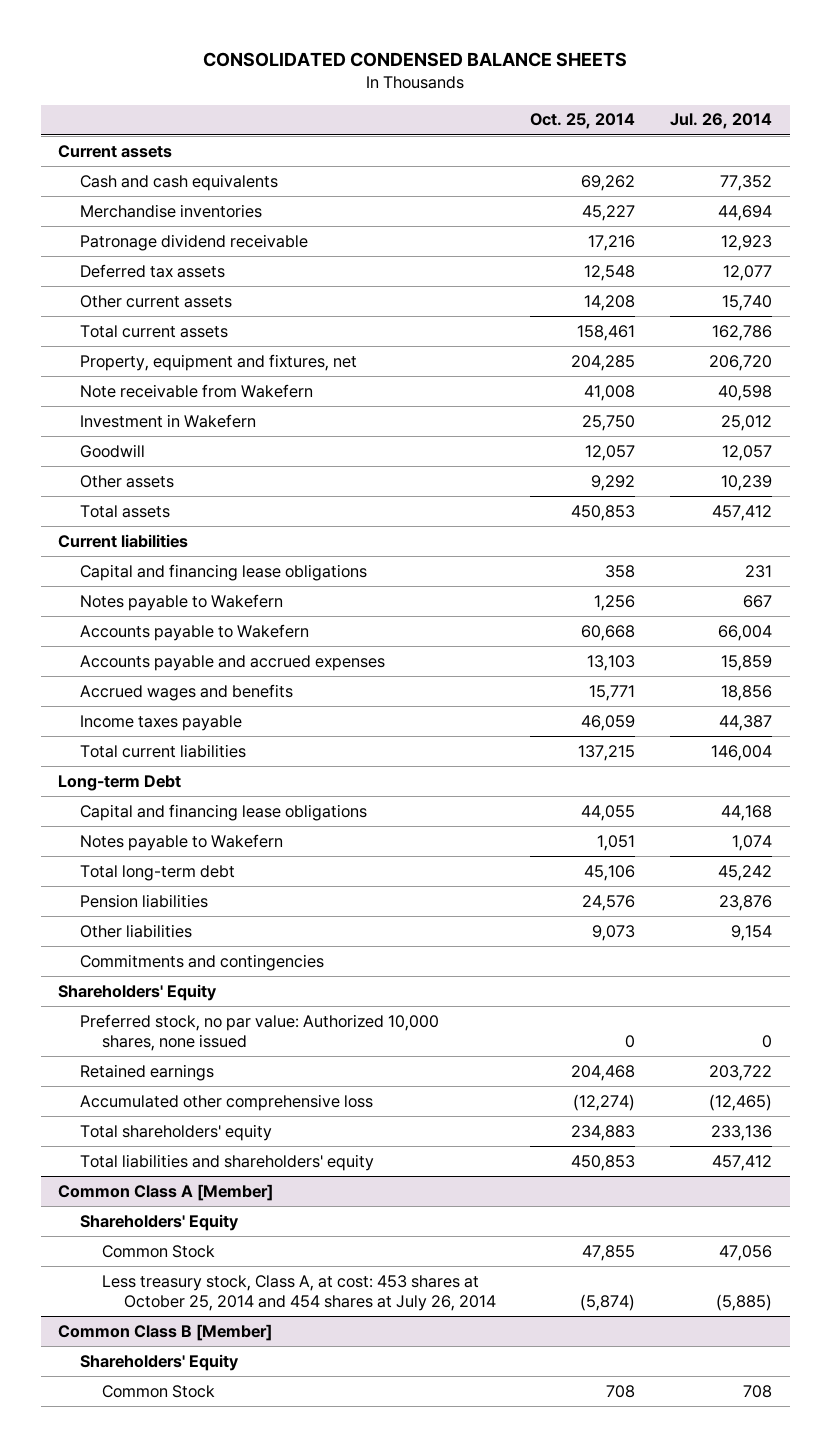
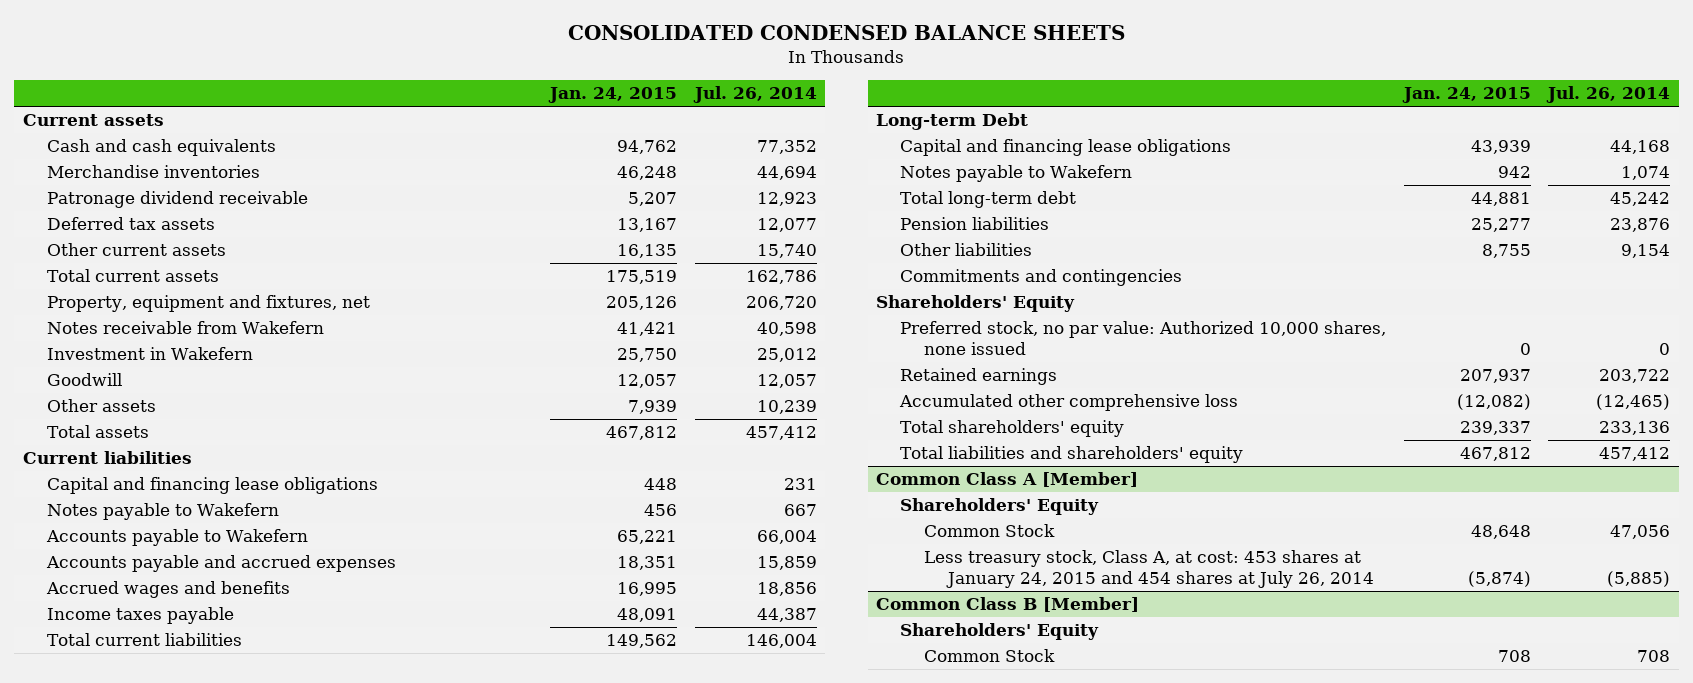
- | Oct. 25, 2014 | Jul. 26, 2014
+ | Jan. 24, 2015 | Jul. 26, 2014
- Note receivable from Wakefern | 41,008 | 40,598
+ Notes receivable from Wakefern | 41,421 | 40,598
@ Common Class A [Member]
- Less treasury stock, Class A, at cost: 453 shares at October 25, 2014 and 454 shares at July 26, 2014 | (5,874) | (5,885)
+ Less treasury stock, Class A, at cost: 453 shares at January 24, 2015 and 454 shares at July 26, 2014 | (5,874) | (5,885)

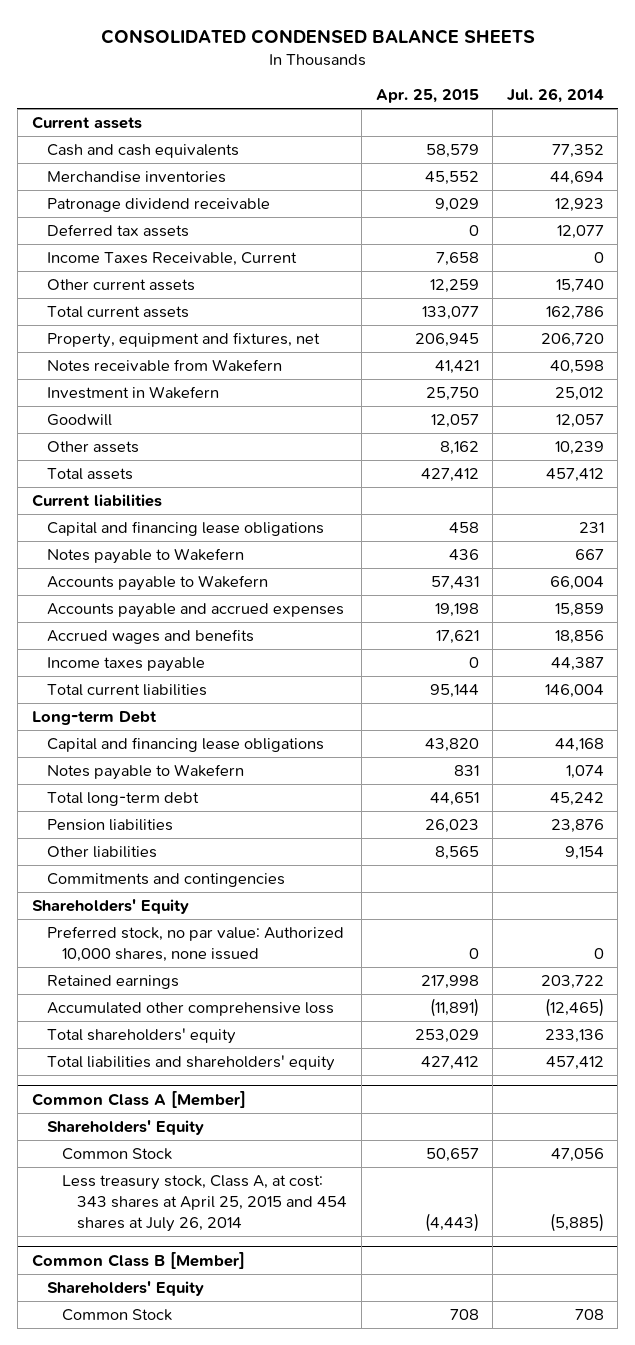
- | Jan. 24, 2015 | Jul. 26, 2014
+ | Apr. 25, 2015 | Jul. 26, 2014
+ Income Taxes Receivable, Current | 7,658 | 0
@ Common Class A [Member]
- Less treasury stock, Class A, at cost: 453 shares at January 24, 2015 and 454 shares at July 26, 2014 | (5,874) | (5,885)
+ Less treasury stock, Class A, at cost: 343 shares at April 25, 2015 and 454 shares at July 26, 2014 | (4,443) | (5,885)

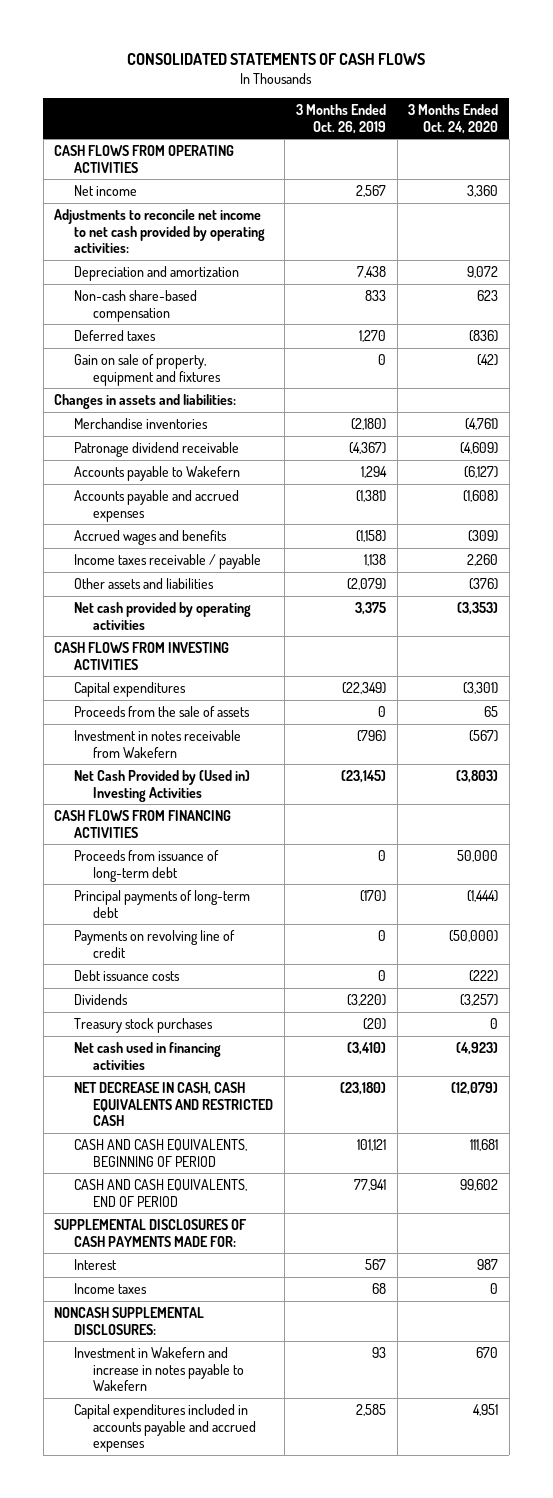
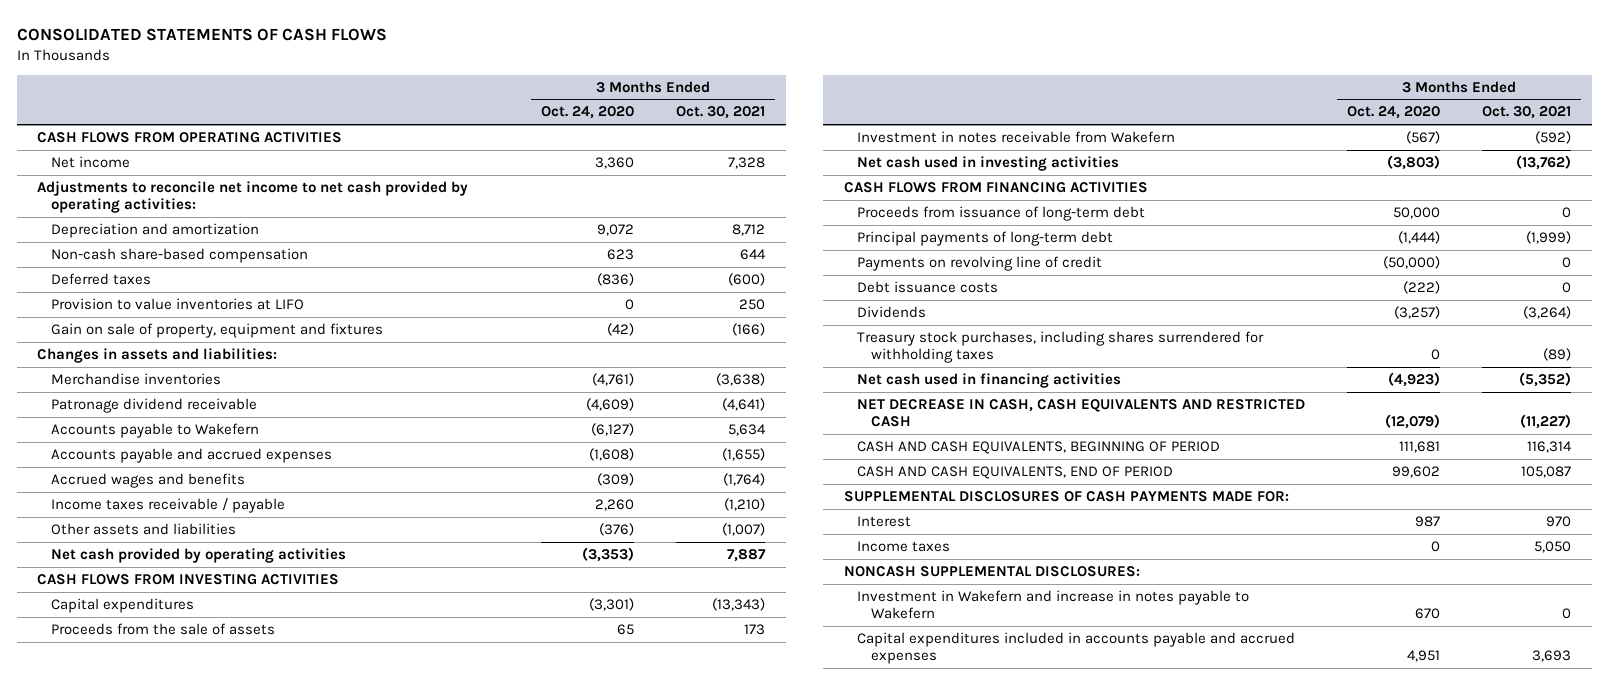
- | 3 Months Ended Oct. 26, 2019 | 3 Months Ended Oct. 24, 2020
+ | 3 Months Ended Oct. 24, 2020 | 3 Months Ended Oct. 30, 2021
+ Provision to value inventories at LIFO | 0 | 250
- Net Cash Provided by (Used in) Investing Activities | (23,145) | (3,803)
+ Net cash used in investing activities | (3,803) | (13,762)
- Treasury stock purchases | (20) | 0
+ Treasury stock purchases, including shares surrendered for withholding taxes | 0 | (89)

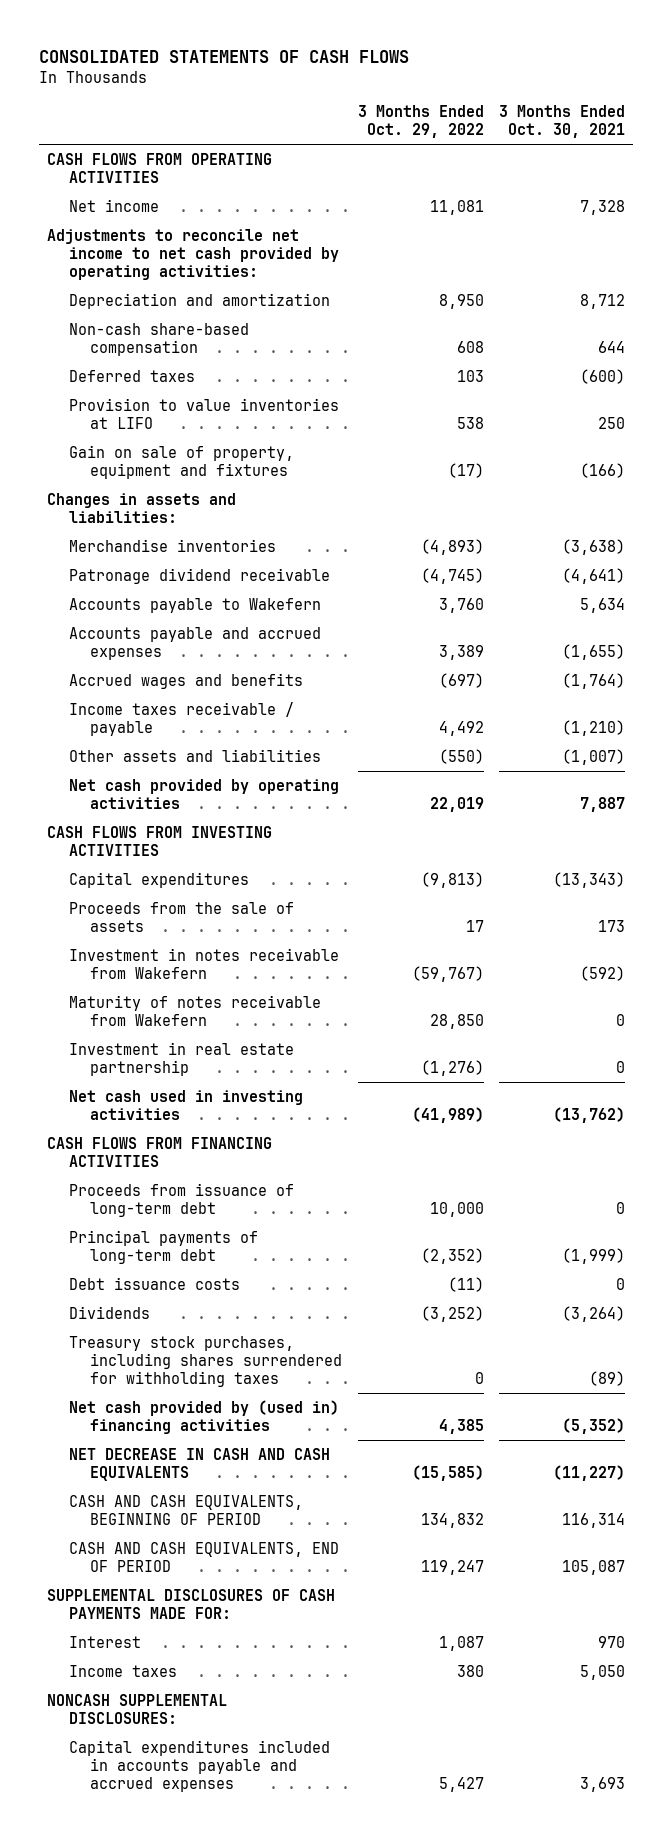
- | 3 Months Ended Oct. 24, 2020 | 3 Months Ended Oct. 30, 2021
+ | 3 Months Ended Oct. 29, 2022 | 3 Months Ended Oct. 30, 2021
+ Maturity of notes receivable from Wakefern | 28,850 | 0
+ Investment in real estate partnership | (1,276) | 0
- Payments on revolving line of credit | (50,000) | 0
- Net cash used in financing activities | (4,923) | (5,352)
- NET DECREASE IN CASH, CASH EQUIVALENTS AND RESTRICTED CASH | (12,079) | (11,227)
+ Net cash provided by (used in) financing activities | 4,385 | (5,352)
+ NET DECREASE IN CASH AND CASH EQUIVALENTS | (15,585) | (11,227)
- Investment in Wakefern and increase in notes payable to Wakefern | 670 | 0

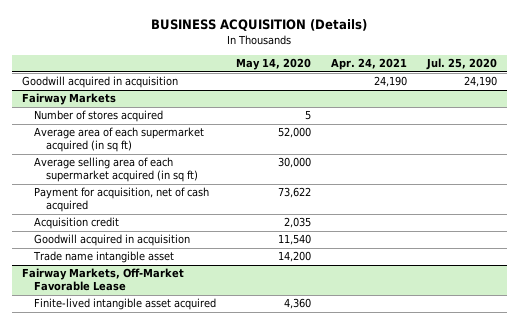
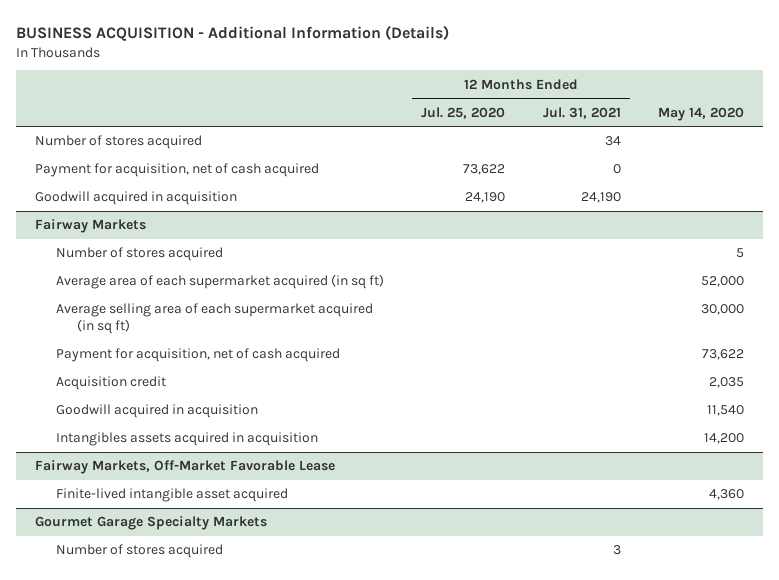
- BUSINESS ACQUISITION (Details)
+ BUSINESS ACQUISITION - Additional Information (Details)
- | May 14, 2020 | Apr. 24, 2021 | Jul. 25, 2020
+ | 12 Months Ended Jul. 25, 2020 | 12 Months Ended Jul. 31, 2021 | May 14, 2020
+ Number of stores acquired | | 34 |
+ Payment for acquisition, net of cash acquired | 73,622 | 0 |
@ Fairway Markets
- Trade name intangible asset | 14,200 | |
+ Intangibles assets acquired in acquisition | | | 14,200
+ Gourmet Garage Specialty Markets
+ Number of stores acquired | | 3 |

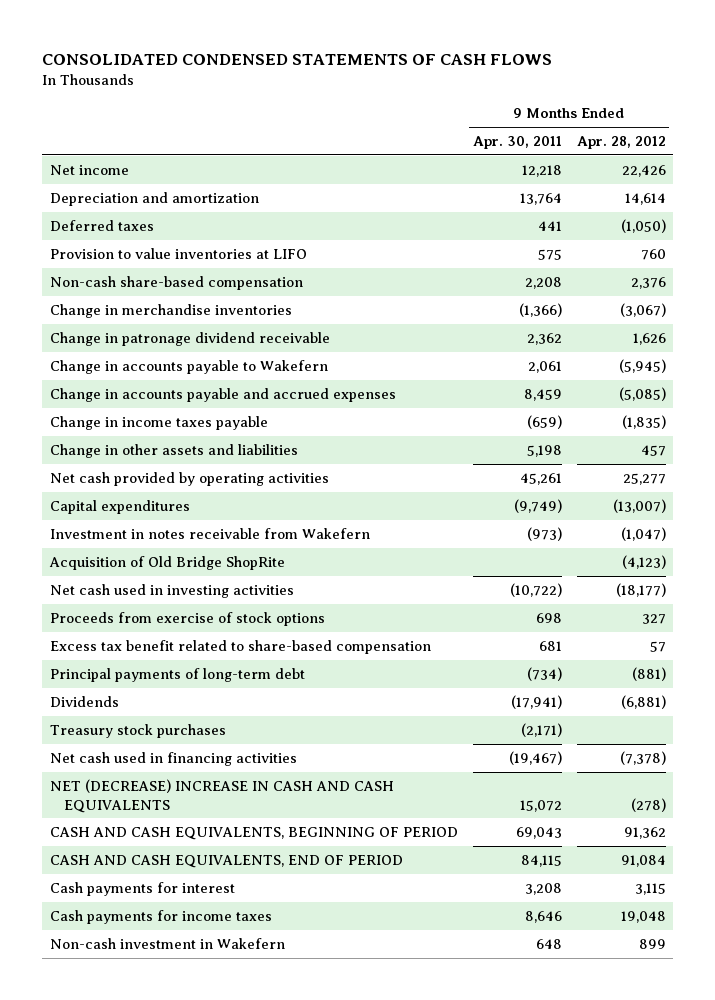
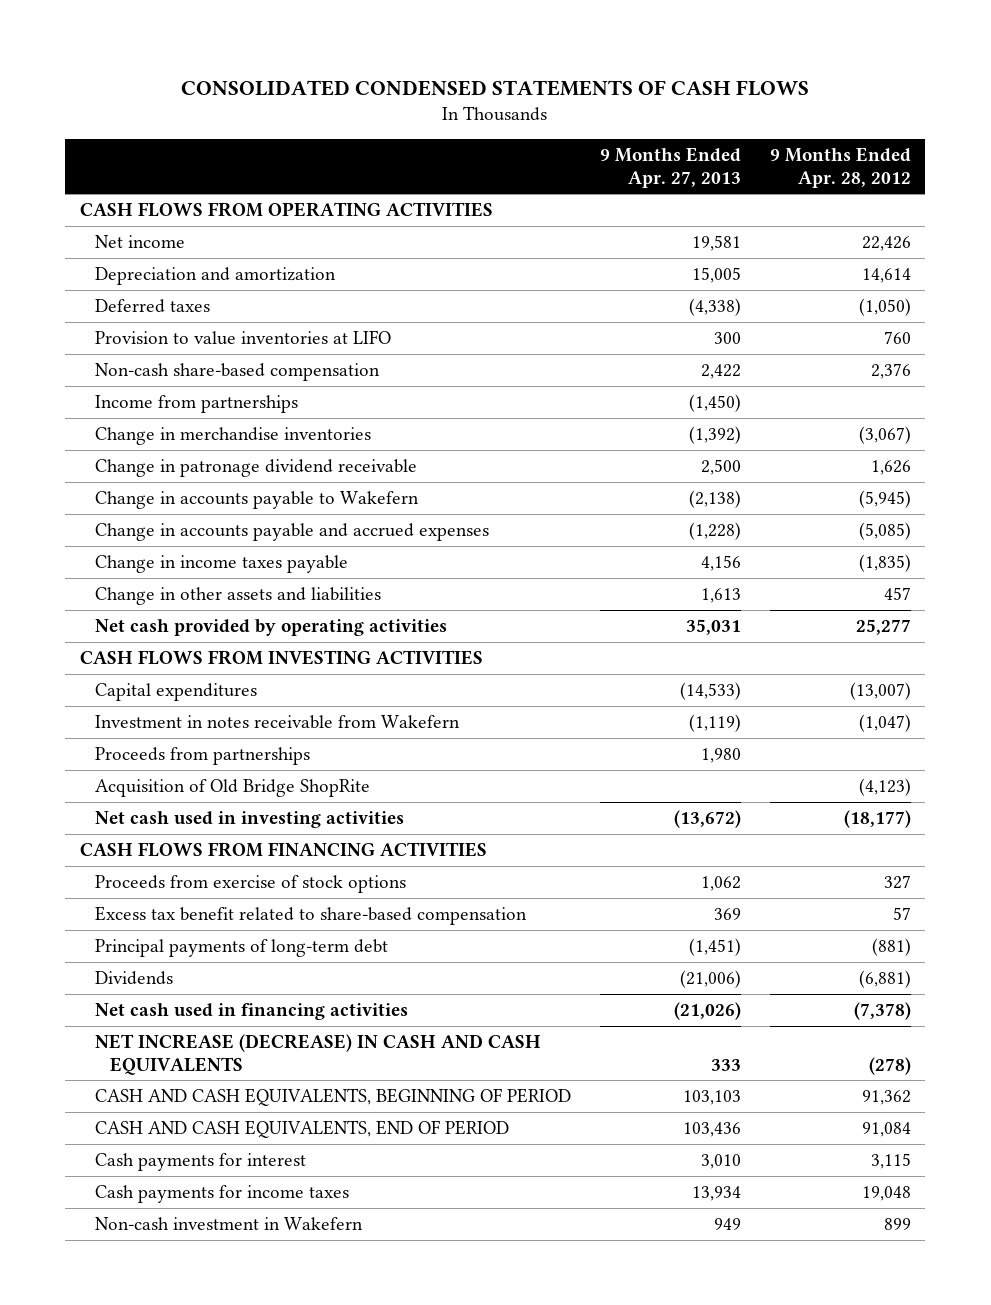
- | 9 Months Ended Apr. 30, 2011 | 9 Months Ended Apr. 28, 2012
+ | 9 Months Ended Apr. 27, 2013 | 9 Months Ended Apr. 28, 2012
+ CASH FLOWS FROM OPERATING ACTIVITIES
+ Income from partnerships | (1,450) |
+ CASH FLOWS FROM INVESTING ACTIVITIES
+ Proceeds from partnerships | 1,980 |
+ CASH FLOWS FROM FINANCING ACTIVITIES
- Treasury stock purchases | (2,171) |
- NET (DECREASE) INCREASE IN CASH AND CASH EQUIVALENTS | 15,072 | (278)
+ NET INCREASE (DECREASE) IN CASH AND CASH EQUIVALENTS | 333 | (278)

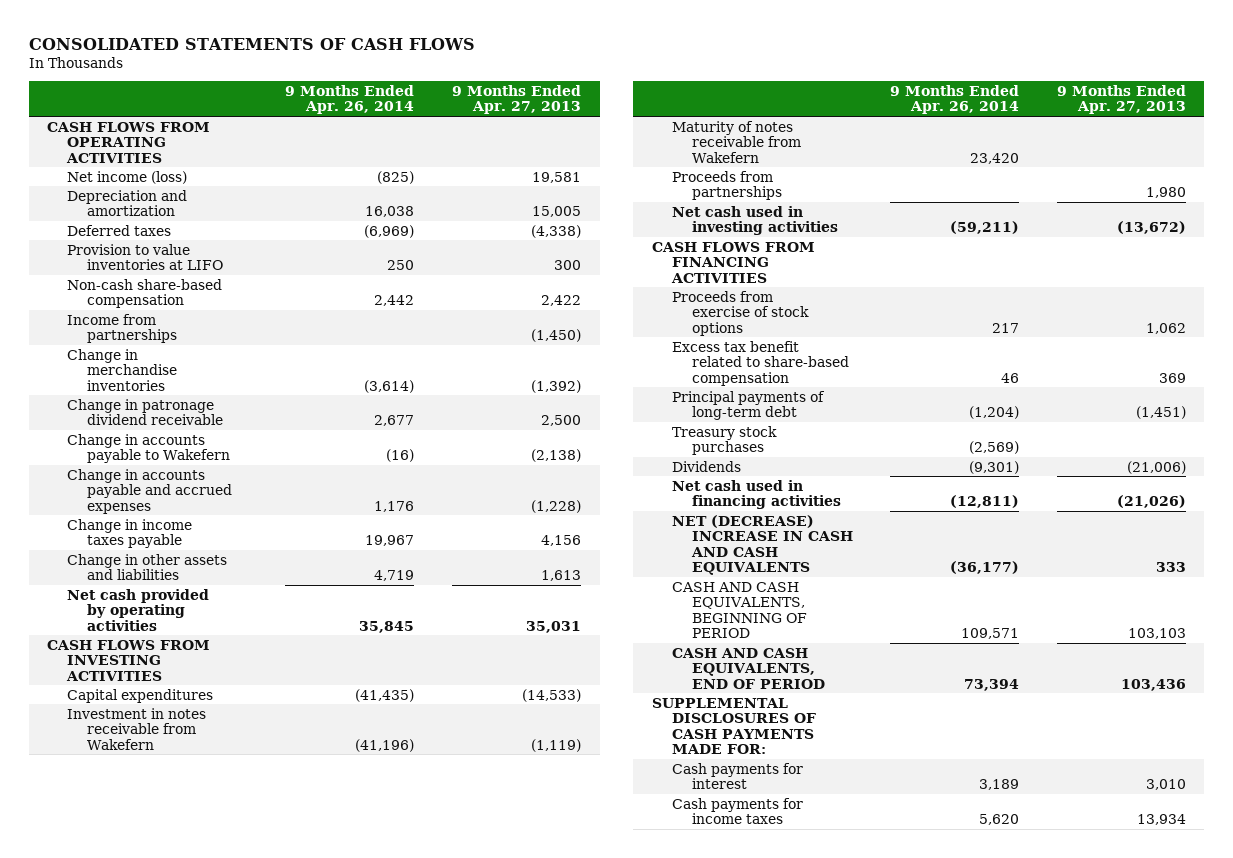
- CONSOLIDATED CONDENSED STATEMENTS OF CASH FLOWS
+ CONSOLIDATED STATEMENTS OF CASH FLOWS
- | 9 Months Ended Apr. 27, 2013 | 9 Months Ended Apr. 28, 2012
+ | 9 Months Ended Apr. 26, 2014 | 9 Months Ended Apr. 27, 2013
- Net income | 19,581 | 22,426
+ Net income (loss) | (825) | 19,581
+ Maturity of notes receivable from Wakefern | 23,420 |
- Acquisition of Old Bridge ShopRite | | (4,123)
+ Treasury stock purchases | (2,569) |
- NET INCREASE (DECREASE) IN CASH AND CASH EQUIVALENTS | 333 | (278)
+ NET (DECREASE) INCREASE IN CASH AND CASH EQUIVALENTS | (36,177) | 333
+ SUPPLEMENTAL DISCLOSURES OF CASH PAYMENTS MADE FOR:
- Non-cash investment in Wakefern | 949 | 899

